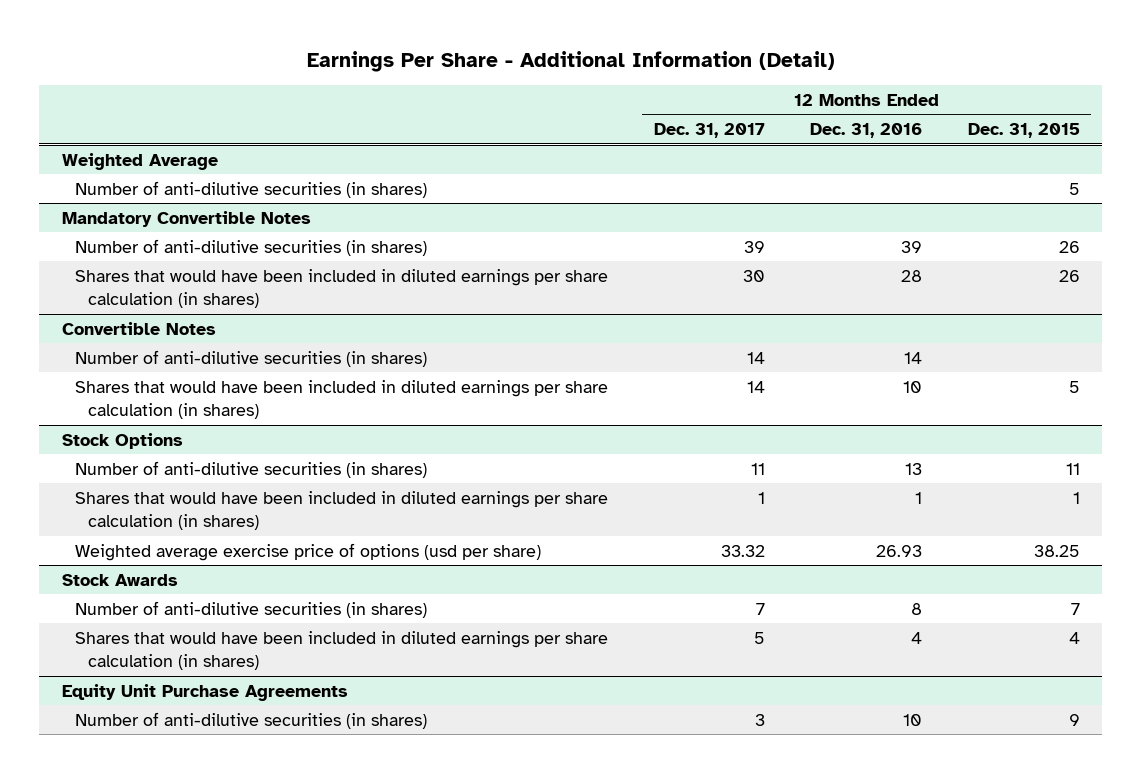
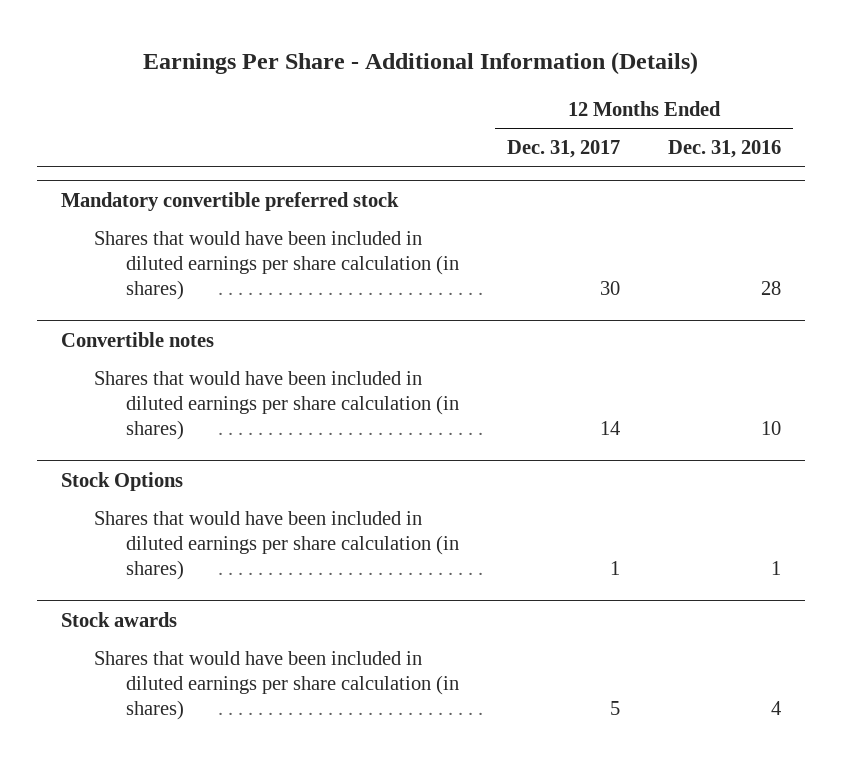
- Earnings Per Share - Additional Information (Detail)
+ Earnings Per Share - Additional Information (Details)
- | 12 Months Ended Dec. 31, 2017 | 12 Months Ended Dec. 31, 2016 | 12 Months Ended Dec. 31, 2015
+ | 12 Months Ended Dec. 31, 2017 | 12 Months Ended Dec. 31, 2016
- Weighted Average
- Number of anti-dilutive securities (in shares) | | | 5
- Mandatory Convertible Notes
- Number of anti-dilutive securities (in shares) | 39 | 39 | 26
+ Mandatory convertible preferred stock
- Convertible Notes
- Number of anti-dilutive securities (in shares) | 14 | 14 |
+ Convertible notes
@ Stock Options
- Number of anti-dilutive securities (in shares) | 11 | 13 | 11
- Weighted average exercise price of options (usd per share) | 33.32 | 26.93 | 38.25
- Stock Awards
- Number of anti-dilutive securities (in shares) | 7 | 8 | 7
+ Stock awards
- Equity Unit Purchase Agreements
- Number of anti-dilutive securities (in shares) | 3 | 10 | 9

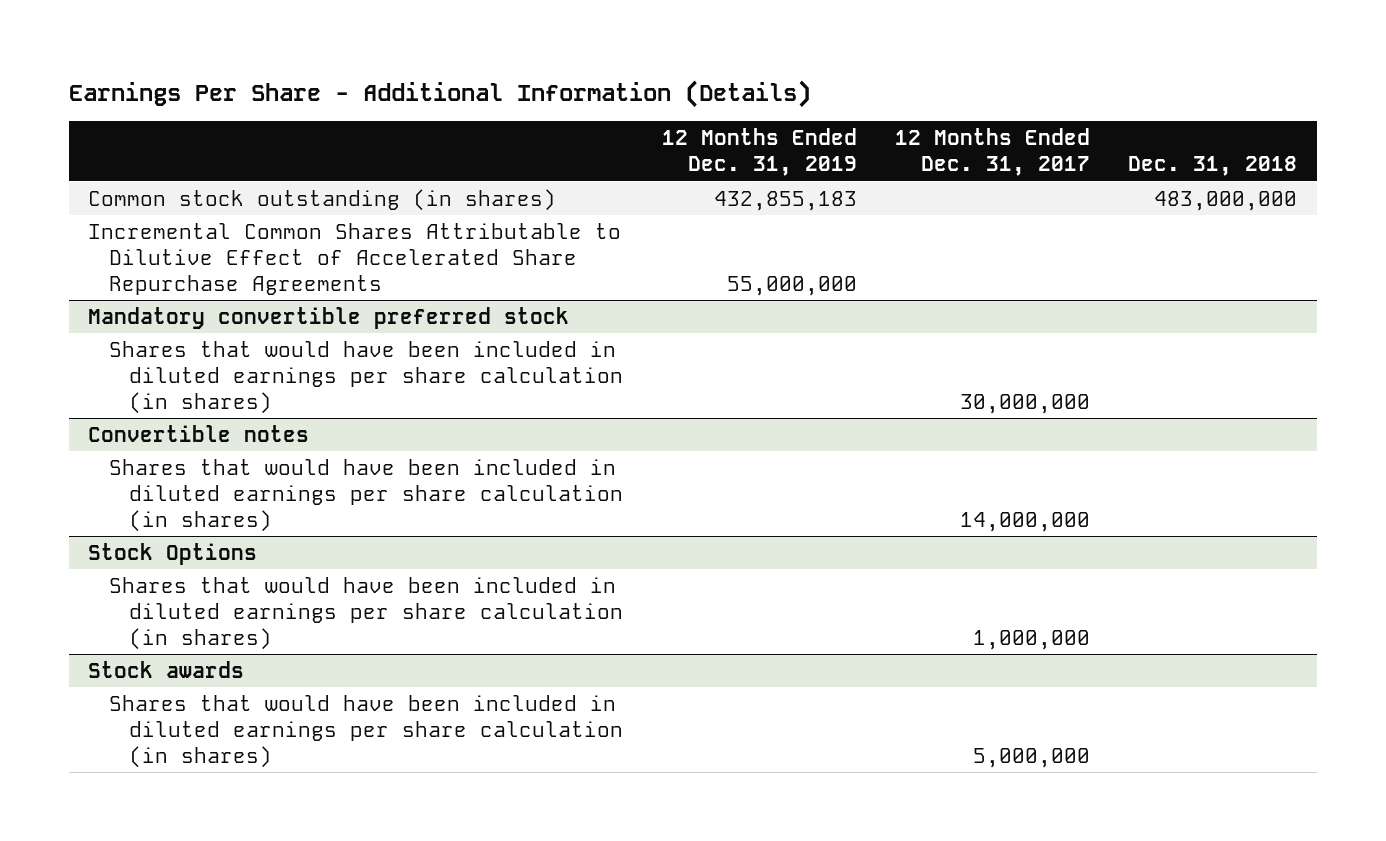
- | 12 Months Ended Dec. 31, 2017 | 12 Months Ended Dec. 31, 2016
+ | 12 Months Ended Dec. 31, 2019 | 12 Months Ended Dec. 31, 2017 | Dec. 31, 2018
+ Common stock outstanding (in shares) | 432,855,183 | | 483,000,000
+ Incremental Common Shares Attributable to Dilutive Effect of Accelerated Share Repurchase Agreements | 55,000,000 | |
@ Mandatory convertible preferred stock
- Shares that would have been included in diluted earnings per share calculation (in shares) | 30 | 28
+ Shares that would have been included in diluted earnings per share calculation (in shares) | | 30,000,000 |
@ Convertible notes
- Shares that would have been included in diluted earnings per share calculation (in shares) | 14 | 10
+ Shares that would have been included in diluted earnings per share calculation (in shares) | | 14,000,000 |
@ Stock Options
- Shares that would have been included in diluted earnings per share calculation (in shares) | 1 | 1
+ Shares that would have been included in diluted earnings per share calculation (in shares) | | 1,000,000 |
@ Stock awards
- Shares that would have been included in diluted earnings per share calculation (in shares) | 5 | 4
+ Shares that would have been included in diluted earnings per share calculation (in shares) | | 5,000,000 |

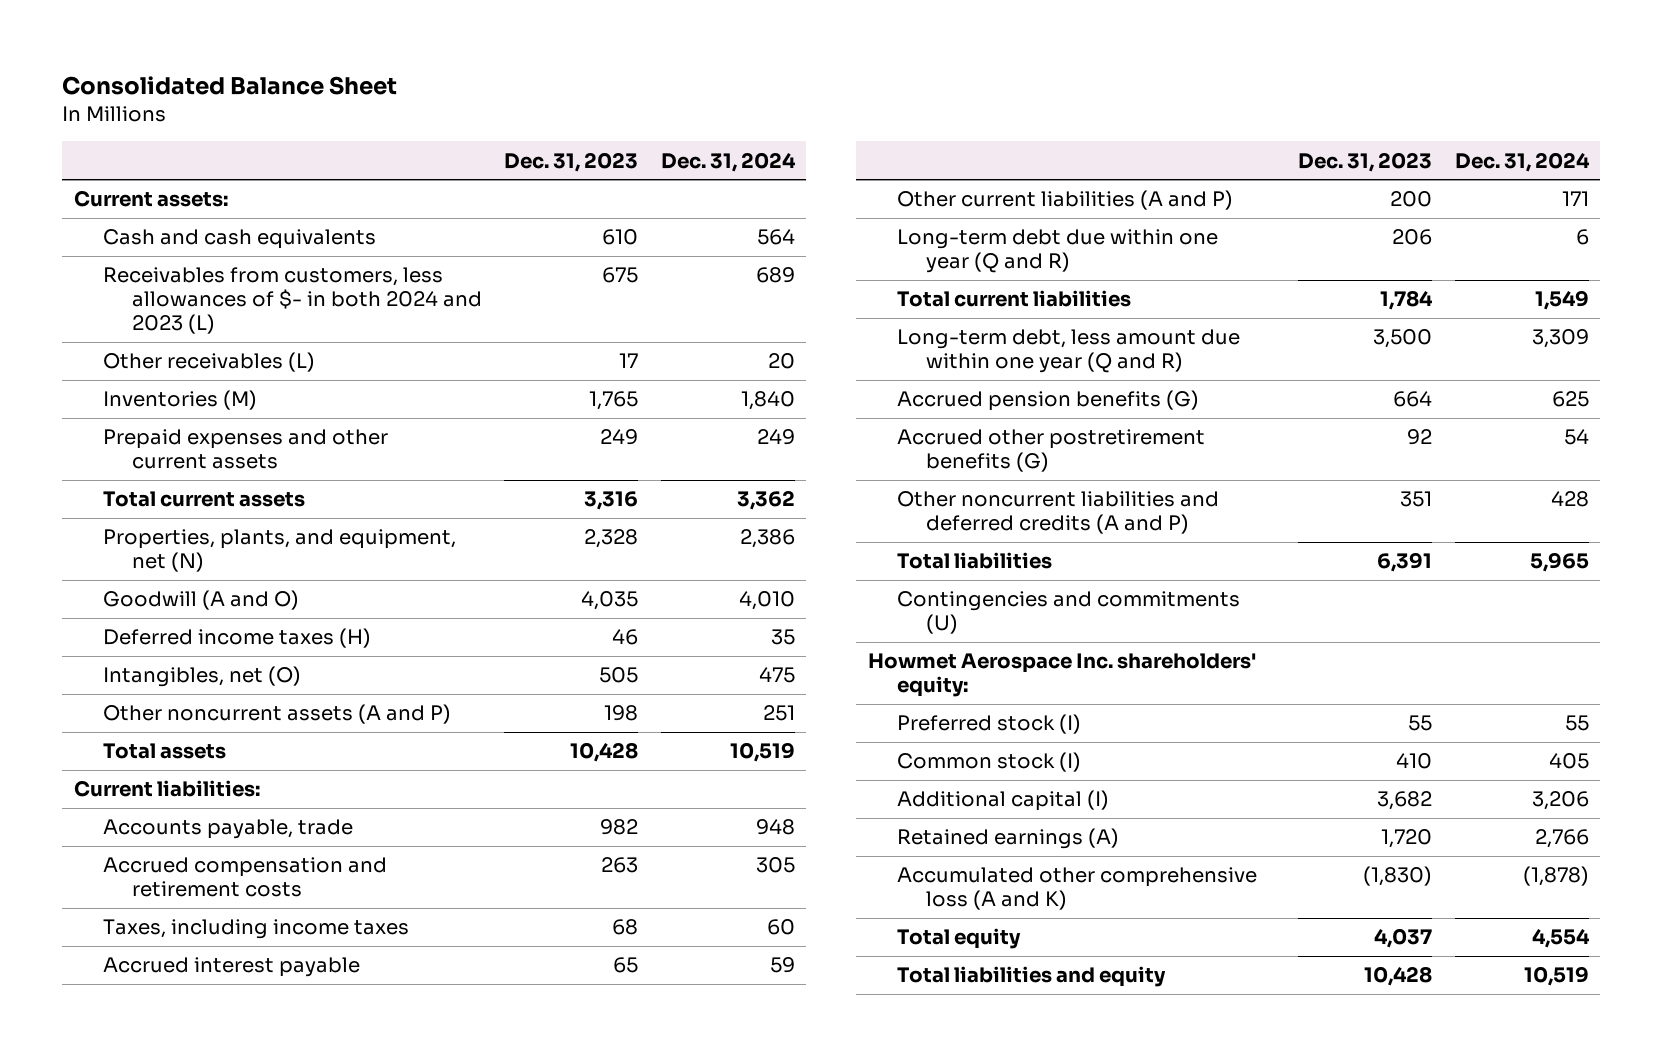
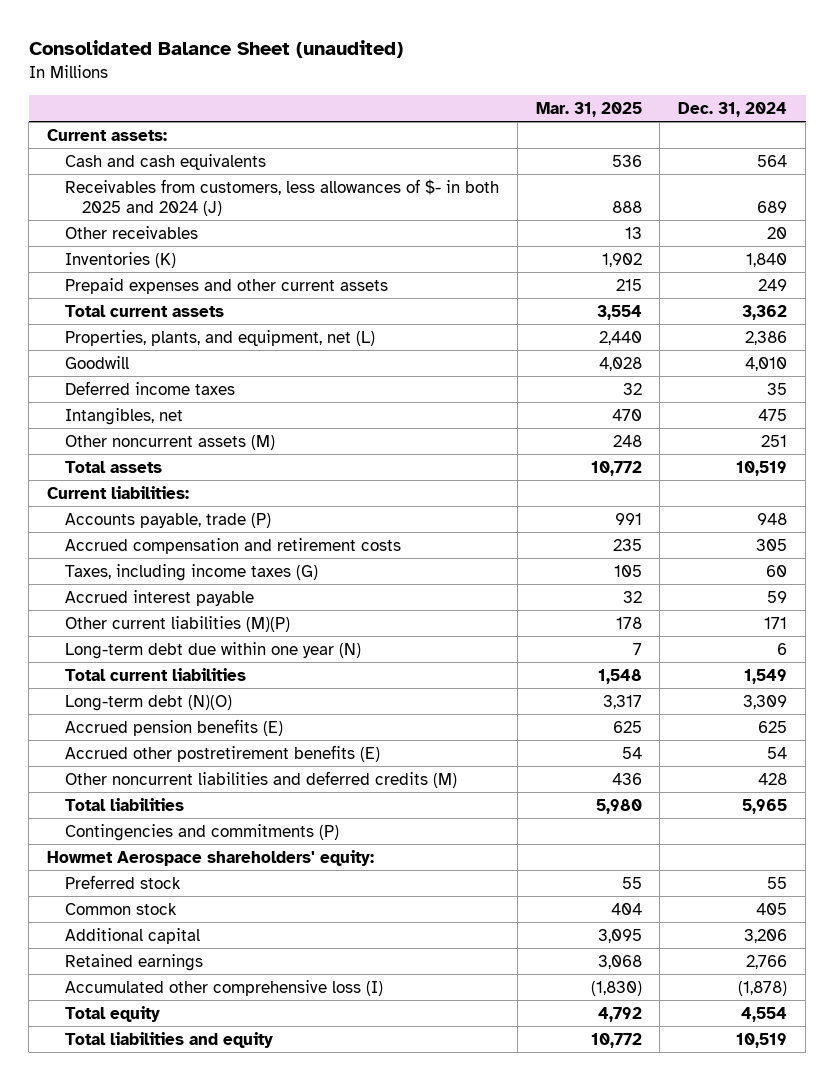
- Consolidated Balance Sheet
+ Consolidated Balance Sheet (unaudited)
- | Dec. 31, 2023 | Dec. 31, 2024
+ | Mar. 31, 2025 | Dec. 31, 2024
- Receivables from customers, less allowances of $- in both 2024 and 2023 (L) | 675 | 689
- Other receivables (L) | 17 | 20
- Inventories (M) | 1,765 | 1,840
+ Receivables from customers, less allowances of $- in both 2025 and 2024 (J) | 888 | 689
+ Other receivables | 13 | 20
+ Inventories (K) | 1,902 | 1,840
- Properties, plants, and equipment, net (N) | 2,328 | 2,386
- Goodwill (A and O) | 4,035 | 4,010
- Deferred income taxes (H) | 46 | 35
- Intangibles, net (O) | 505 | 475
- Other noncurrent assets (A and P) | 198 | 251
+ Properties, plants, and equipment, net (L) | 2,440 | 2,386
+ Goodwill | 4,028 | 4,010
+ Deferred income taxes | 32 | 35
+ Intangibles, net | 470 | 475
+ Other noncurrent assets (M) | 248 | 251
- Accounts payable, trade | 982 | 948
+ Accounts payable, trade (P) | 991 | 948
- Taxes, including income taxes | 68 | 60
+ Taxes, including income taxes (G) | 105 | 60
- Other current liabilities (A and P) | 200 | 171
- Long-term debt due within one year (Q and R) | 206 | 6
+ Other current liabilities (M)(P) | 178 | 171
+ Long-term debt due within one year (N) | 7 | 6
- Long-term debt, less amount due within one year (Q and R) | 3,500 | 3,309
- Accrued pension benefits (G) | 664 | 625
- Accrued other postretirement benefits (G) | 92 | 54
- Other noncurrent liabilities and deferred credits (A and P) | 351 | 428
+ Long-term debt (N)(O) | 3,317 | 3,309
+ Accrued pension benefits (E) | 625 | 625
+ Accrued other postretirement benefits (E) | 54 | 54
+ Other noncurrent liabilities and deferred credits (M) | 436 | 428
- Contingencies and commitments (U)
- Howmet Aerospace Inc. shareholders' equity:
- Preferred stock (I) | 55 | 55
- Common stock (I) | 410 | 405
- Additional capital (I) | 3,682 | 3,206
- Retained earnings (A) | 1,720 | 2,766
- Accumulated other comprehensive loss (A and K) | (1,830) | (1,878)
+ Contingencies and commitments (P)
+ Howmet Aerospace shareholders' equity:
+ Preferred stock | 55 | 55
+ Common stock | 404 | 405
+ Additional capital | 3,095 | 3,206
+ Retained earnings | 3,068 | 2,766
+ Accumulated other comprehensive loss (I) | (1,830) | (1,878)

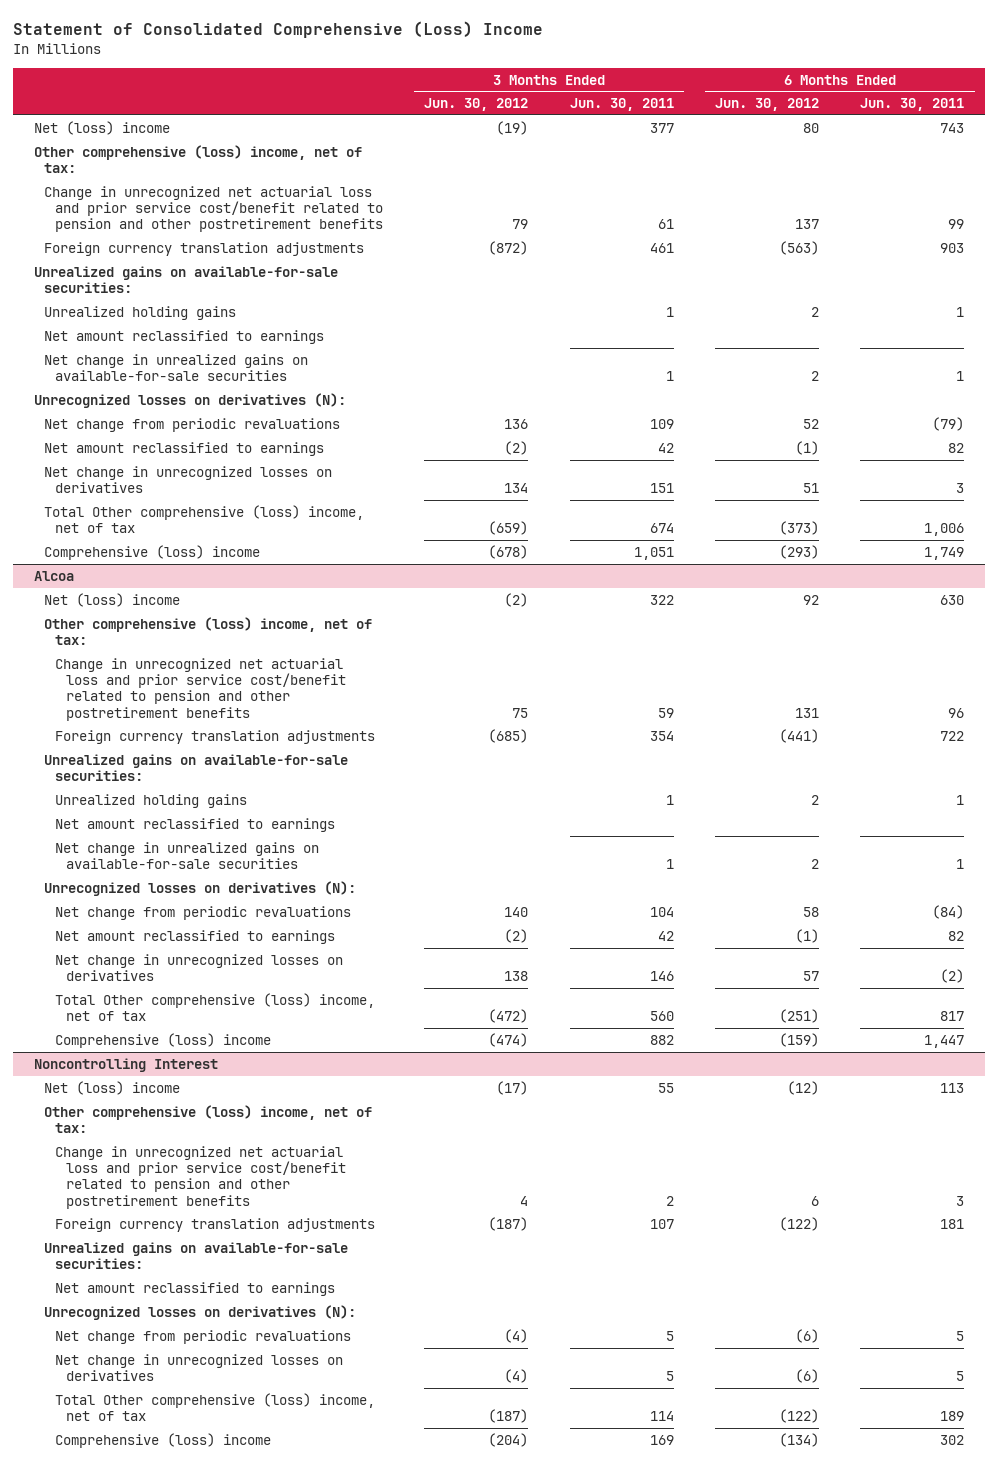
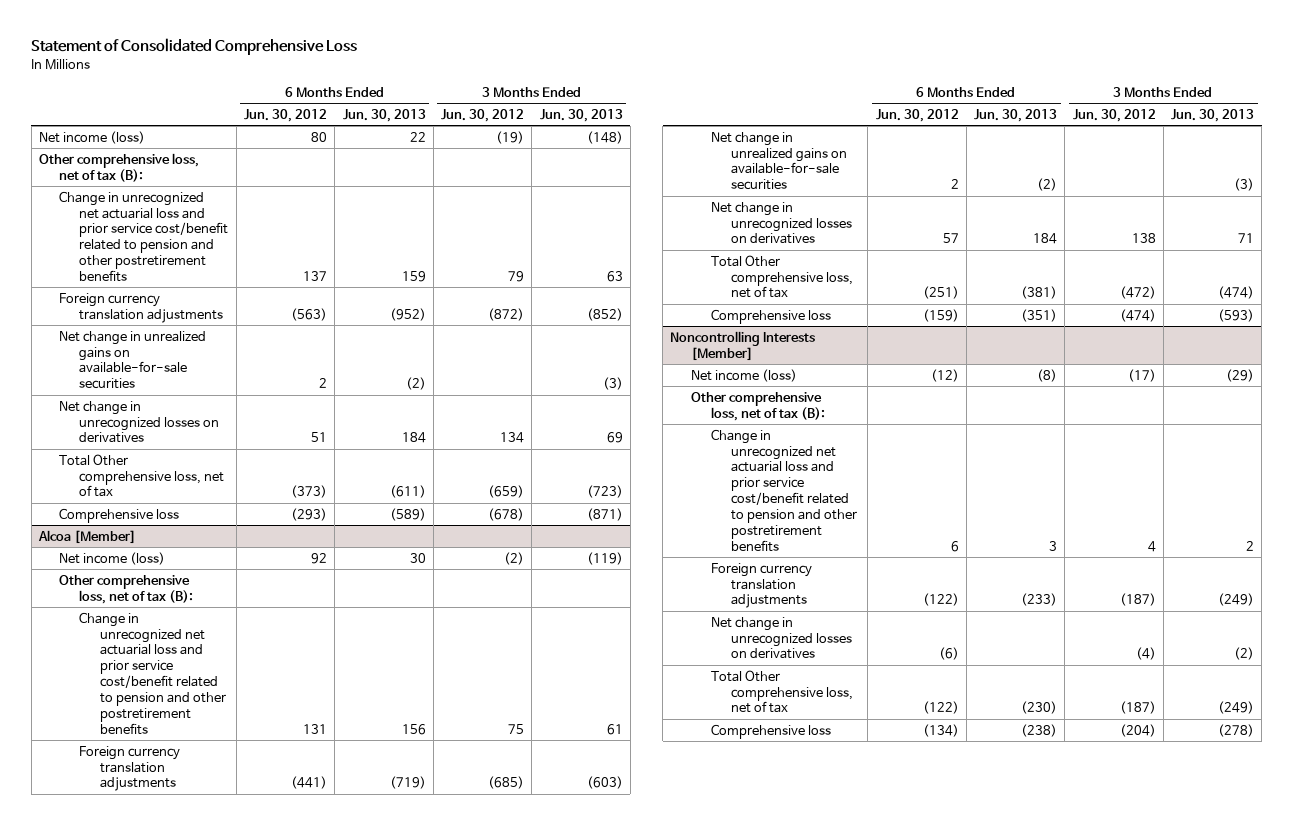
- Statement of Consolidated Comprehensive (Loss) Income
+ Statement of Consolidated Comprehensive Loss
- | 3 Months Ended Jun. 30, 2012 | 3 Months Ended Jun. 30, 2011 | 6 Months Ended Jun. 30, 2012 | 6 Months Ended Jun. 30, 2011
+ | 6 Months Ended Jun. 30, 2012 | 6 Months Ended Jun. 30, 2013 | 3 Months Ended Jun. 30, 2012 | 3 Months Ended Jun. 30, 2013
- Net (loss) income | (19) | 377 | 80 | 743
- Other comprehensive (loss) income, net of tax:
+ Net income (loss) | 80 | 22 | (19) | (148)
+ Other comprehensive loss, net of tax (B):
- Unrealized gains on available-for-sale securities:
- Unrealized holding gains | | 1 | 2 | 1
- Net amount reclassified to earnings
- Unrecognized losses on derivatives (N):
- Net change from periodic revaluations | 136 | 109 | 52 | (79)
- Net amount reclassified to earnings | (2) | 42 | (1) | 82
- Total Other comprehensive (loss) income, net of tax | (659) | 674 | (373) | 1,006
- Comprehensive (loss) income | (678) | 1,051 | (293) | 1,749
- Alcoa
- Net (loss) income | (2) | 322 | 92 | 630
- Other comprehensive (loss) income, net of tax:
+ Total Other comprehensive loss, net of tax | (373) | (611) | (659) | (723)
+ Comprehensive loss | (293) | (589) | (678) | (871)
+ Alcoa [Member]
+ Net income (loss) | 92 | 30 | (2) | (119)
+ Other comprehensive loss, net of tax (B):
- Unrealized gains on available-for-sale securities:
- Unrealized holding gains | | 1 | 2 | 1
- Net amount reclassified to earnings
- Unrecognized losses on derivatives (N):
- Net change from periodic revaluations | 140 | 104 | 58 | (84)
- Net amount reclassified to earnings | (2) | 42 | (1) | 82
- Total Other comprehensive (loss) income, net of tax | (472) | 560 | (251) | 817
- Comprehensive (loss) income | (474) | 882 | (159) | 1,447
- Noncontrolling Interest
- Net (loss) income | (17) | 55 | (12) | 113
- Other comprehensive (loss) income, net of tax:
+ Total Other comprehensive loss, net of tax | (251) | (381) | (472) | (474)
+ Comprehensive loss | (159) | (351) | (474) | (593)
+ Noncontrolling Interests [Member]
+ Net income (loss) | (12) | (8) | (17) | (29)
+ Other comprehensive loss, net of tax (B):
- Unrealized gains on available-for-sale securities:
- Net amount reclassified to earnings
- Unrecognized losses on derivatives (N):
- Net change from periodic revaluations | (4) | 5 | (6) | 5
- Total Other comprehensive (loss) income, net of tax | (187) | 114 | (122) | 189
- Comprehensive (loss) income | (204) | 169 | (134) | 302
+ Total Other comprehensive loss, net of tax | (122) | (230) | (187) | (249)
+ Comprehensive loss | (134) | (238) | (204) | (278)

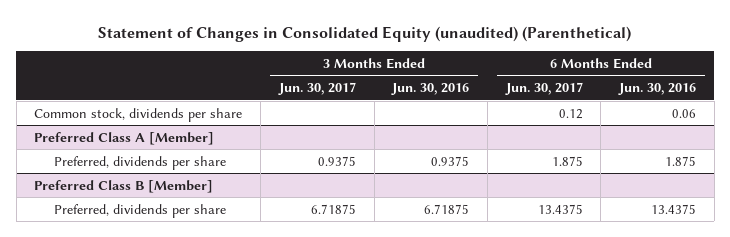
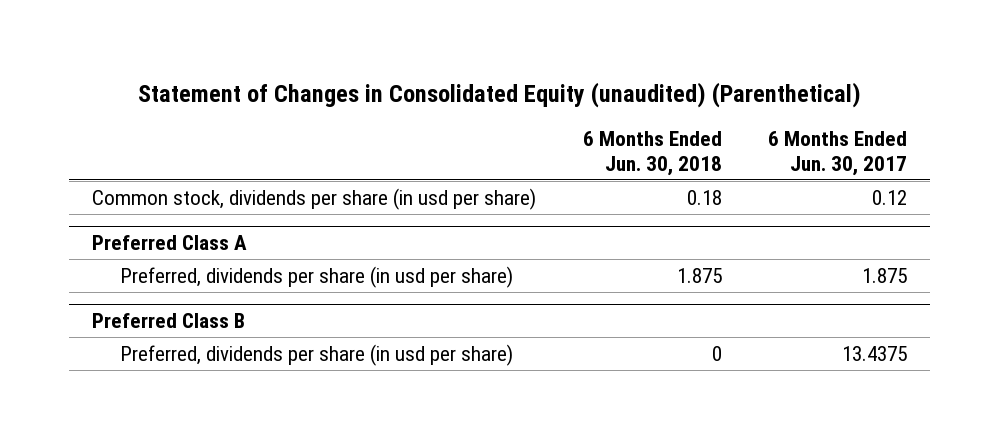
- | 3 Months Ended Jun. 30, 2017 | 3 Months Ended Jun. 30, 2016 | 6 Months Ended Jun. 30, 2017 | 6 Months Ended Jun. 30, 2016
+ | 6 Months Ended Jun. 30, 2018 | 6 Months Ended Jun. 30, 2017
- Common stock, dividends per share | | | 0.12 | 0.06
- Preferred Class A [Member]
- Preferred, dividends per share | 0.9375 | 0.9375 | 1.875 | 1.875
- Preferred Class B [Member]
- Preferred, dividends per share | 6.71875 | 6.71875 | 13.4375 | 13.4375
+ Common stock, dividends per share (in usd per share) | 0.18 | 0.12
+ Preferred Class A
+ Preferred, dividends per share (in usd per share) | 1.875 | 1.875
+ Preferred Class B
+ Preferred, dividends per share (in usd per share) | 0 | 13.4375

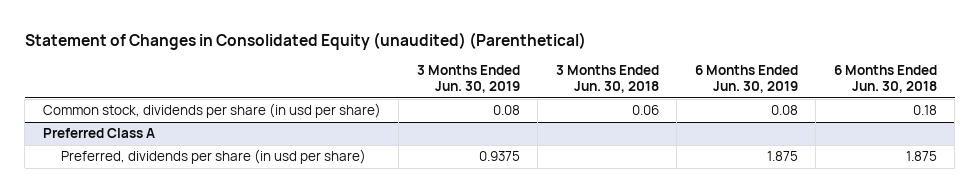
- | 6 Months Ended Jun. 30, 2018 | 6 Months Ended Jun. 30, 2017
+ | 3 Months Ended Jun. 30, 2019 | 3 Months Ended Jun. 30, 2018 | 6 Months Ended Jun. 30, 2019 | 6 Months Ended Jun. 30, 2018
- Preferred Class B
- Preferred, dividends per share (in usd per share) | 0 | 13.4375

